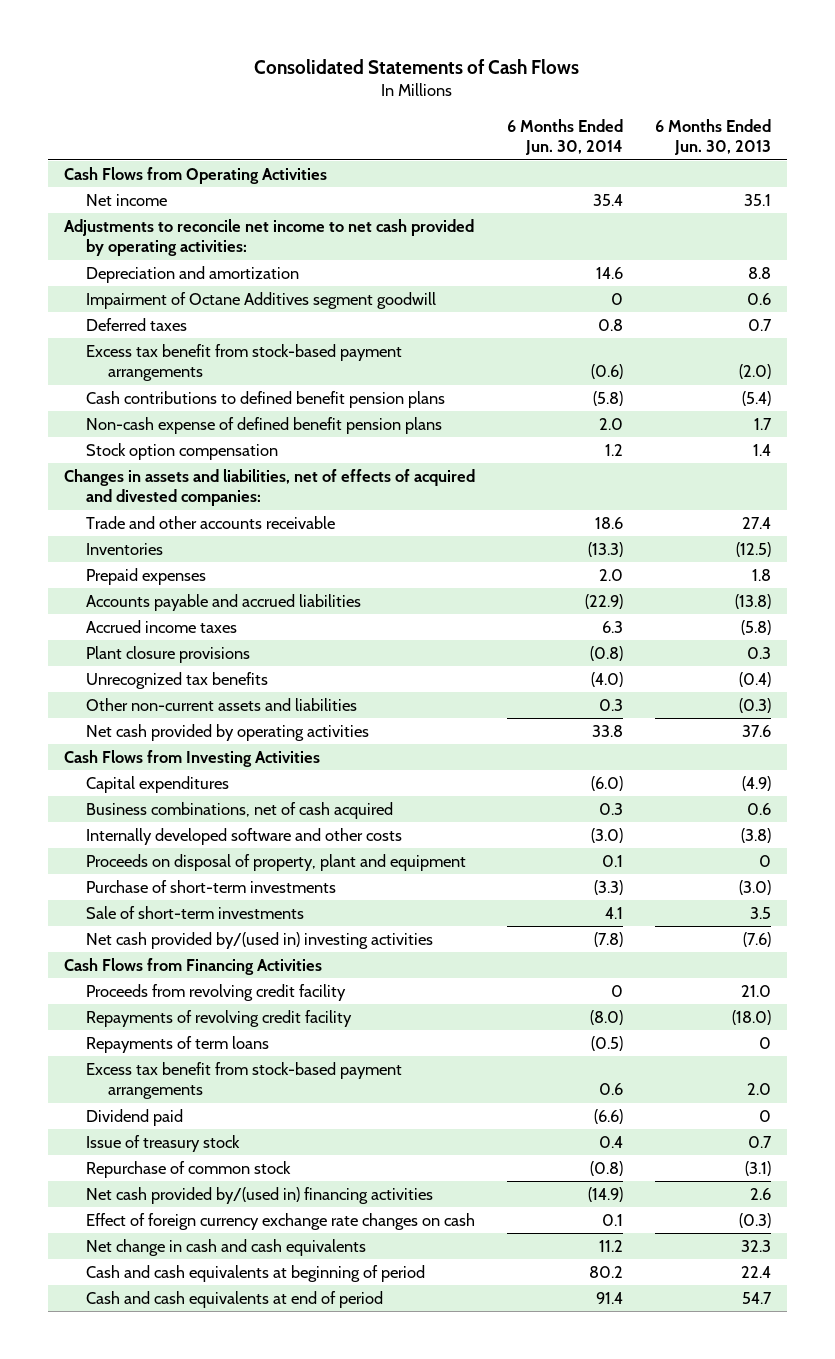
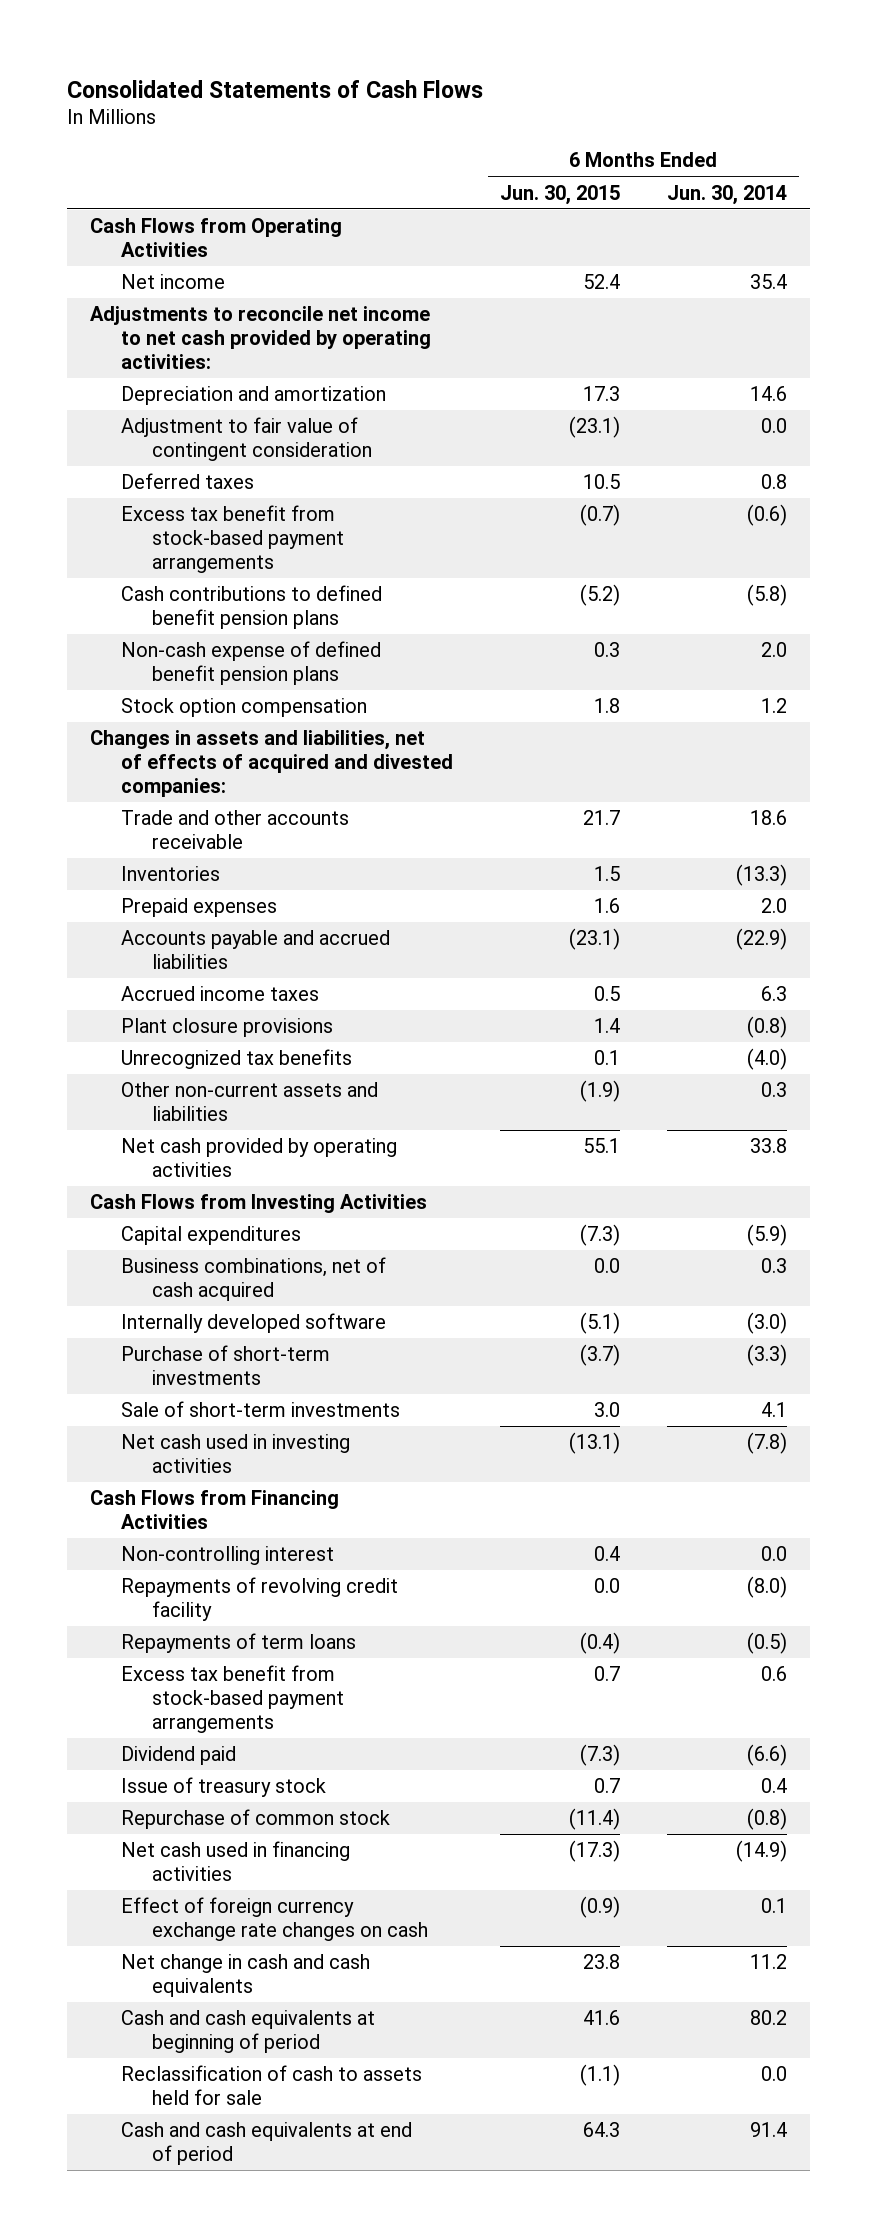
- | 6 Months Ended Jun. 30, 2014 | 6 Months Ended Jun. 30, 2013
+ | 6 Months Ended Jun. 30, 2015 | 6 Months Ended Jun. 30, 2014
- Impairment of Octane Additives segment goodwill | 0 | 0.6
+ Adjustment to fair value of contingent consideration | (23.1) | 0.0
- Capital expenditures | (6.0) | (4.9)
+ Capital expenditures | (7.3) | (5.9)
- Internally developed software and other costs | (3.0) | (3.8)
- Proceeds on disposal of property, plant and equipment | 0.1 | 0
+ Internally developed software | (5.1) | (3.0)
- Net cash provided by/(used in) investing activities | (7.8) | (7.6)
+ Net cash used in investing activities | (13.1) | (7.8)
- Proceeds from revolving credit facility | 0 | 21.0
+ Non-controlling interest | 0.4 | 0.0
- Net cash provided by/(used in) financing activities | (14.9) | 2.6
+ Net cash used in financing activities | (17.3) | (14.9)
+ Reclassification of cash to assets held for sale | (1.1) | 0.0

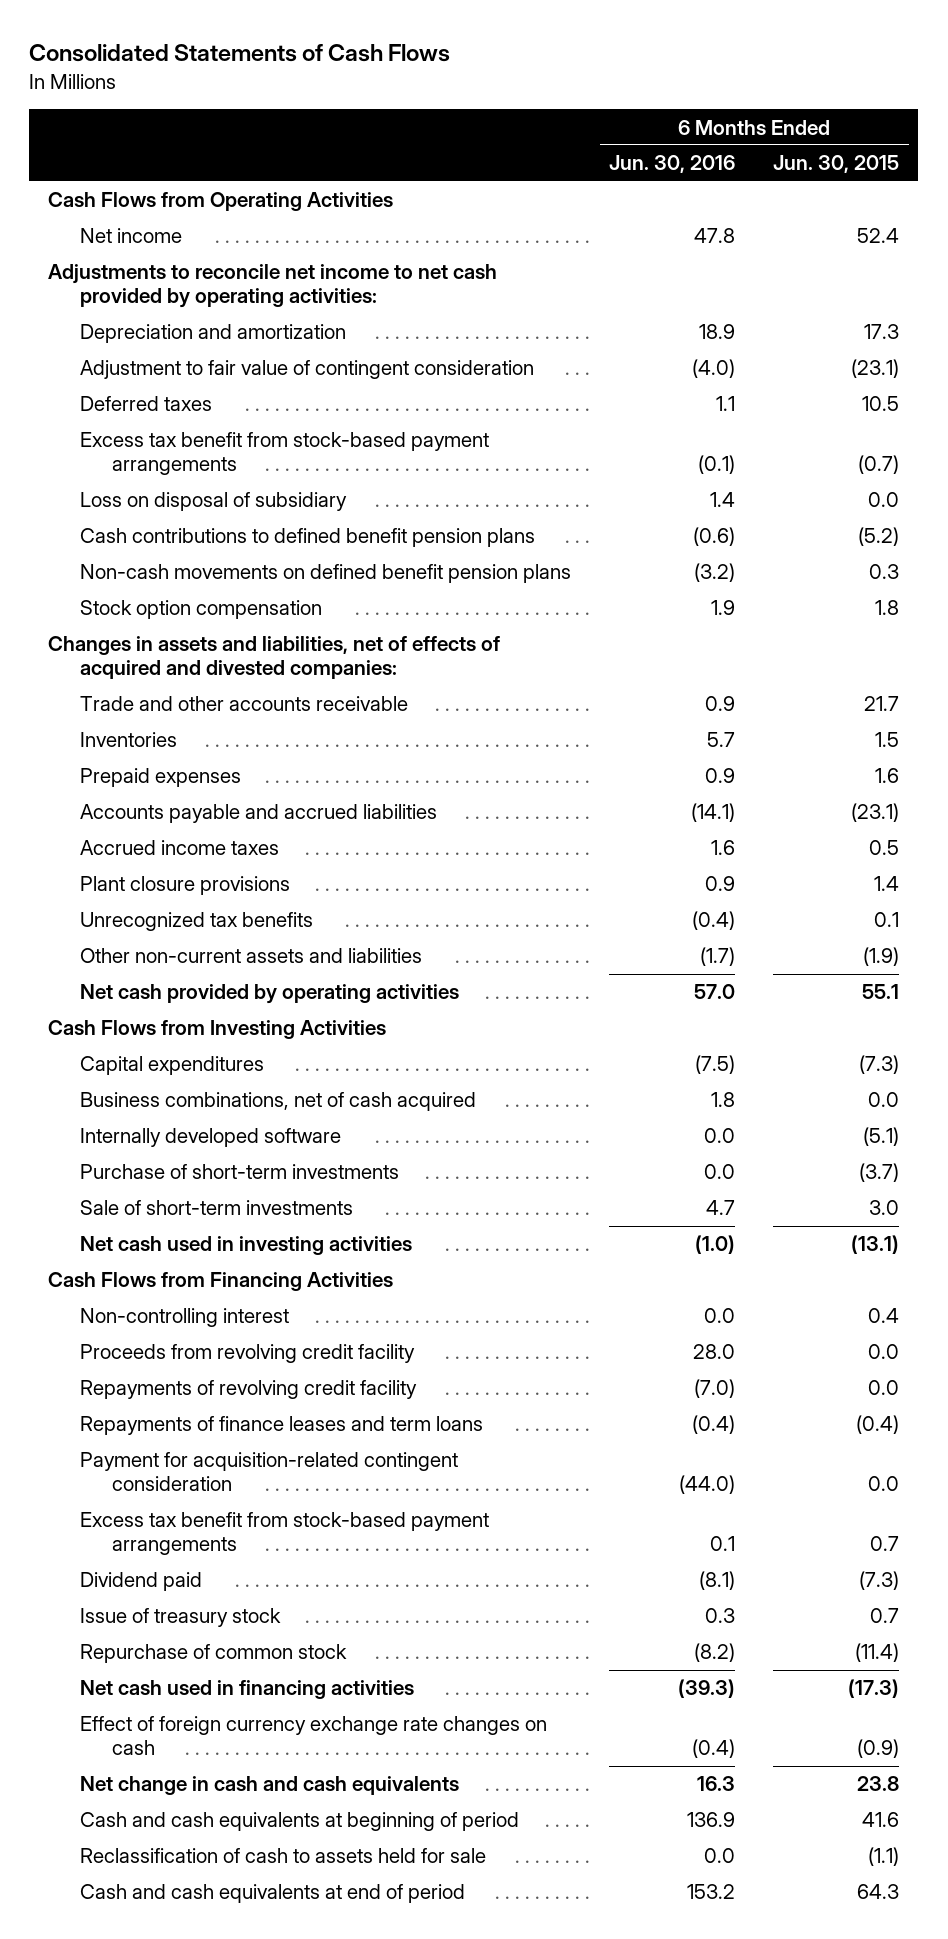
- | 6 Months Ended Jun. 30, 2015 | 6 Months Ended Jun. 30, 2014
+ | 6 Months Ended Jun. 30, 2016 | 6 Months Ended Jun. 30, 2015
+ Loss on disposal of subsidiary | 1.4 | 0.0
- Non-cash expense of defined benefit pension plans | 0.3 | 2.0
+ Non-cash movements on defined benefit pension plans | (3.2) | 0.3
+ Proceeds from revolving credit facility | 28.0 | 0.0
- Repayments of term loans | (0.4) | (0.5)
+ Repayments of finance leases and term loans | (0.4) | (0.4)
+ Payment for acquisition-related contingent consideration | (44.0) | 0.0

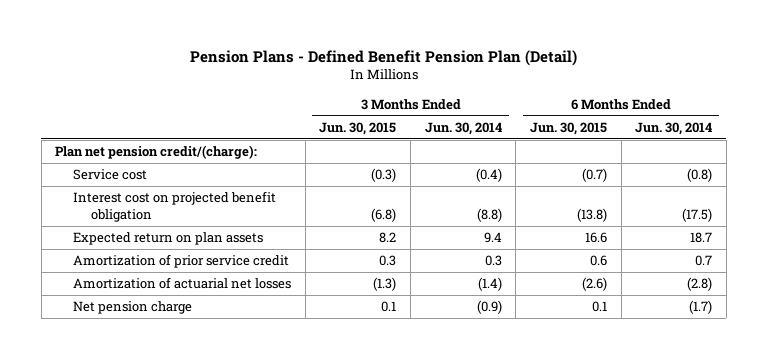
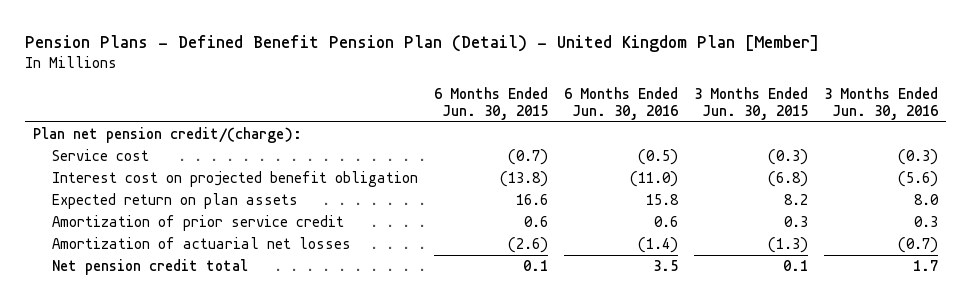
- Pension Plans - Defined Benefit Pension Plan (Detail)
+ Pension Plans - Defined Benefit Pension Plan (Detail) - United Kingdom Plan [Member]
- | 3 Months Ended Jun. 30, 2015 | 3 Months Ended Jun. 30, 2014 | 6 Months Ended Jun. 30, 2015 | 6 Months Ended Jun. 30, 2014
+ | 6 Months Ended Jun. 30, 2015 | 6 Months Ended Jun. 30, 2016 | 3 Months Ended Jun. 30, 2015 | 3 Months Ended Jun. 30, 2016
- Net pension charge | 0.1 | (0.9) | 0.1 | (1.7)
+ Net pension credit total | 0.1 | 3.5 | 0.1 | 1.7

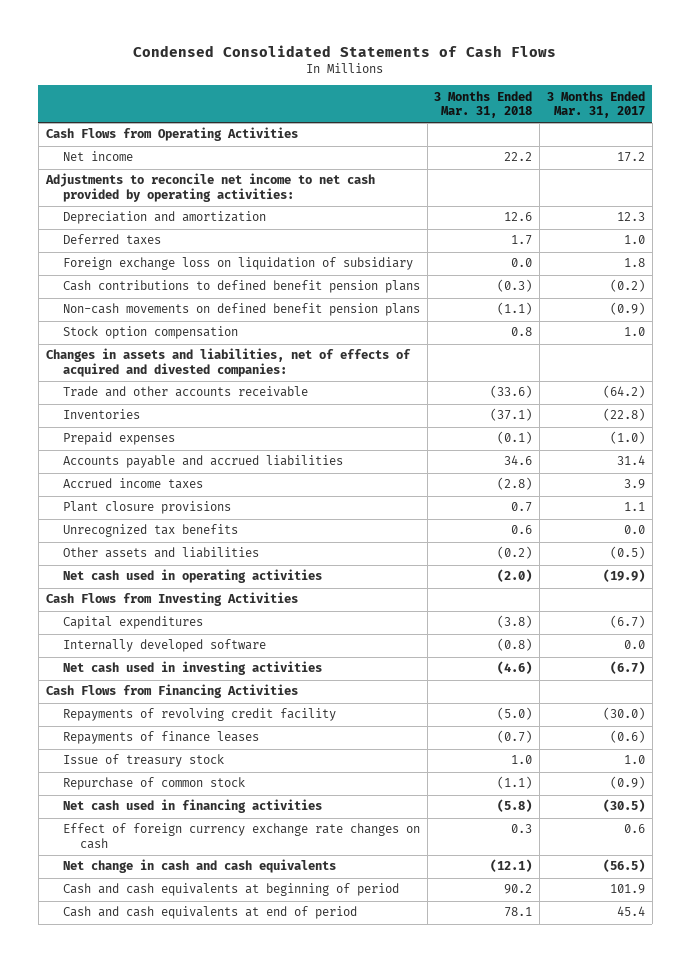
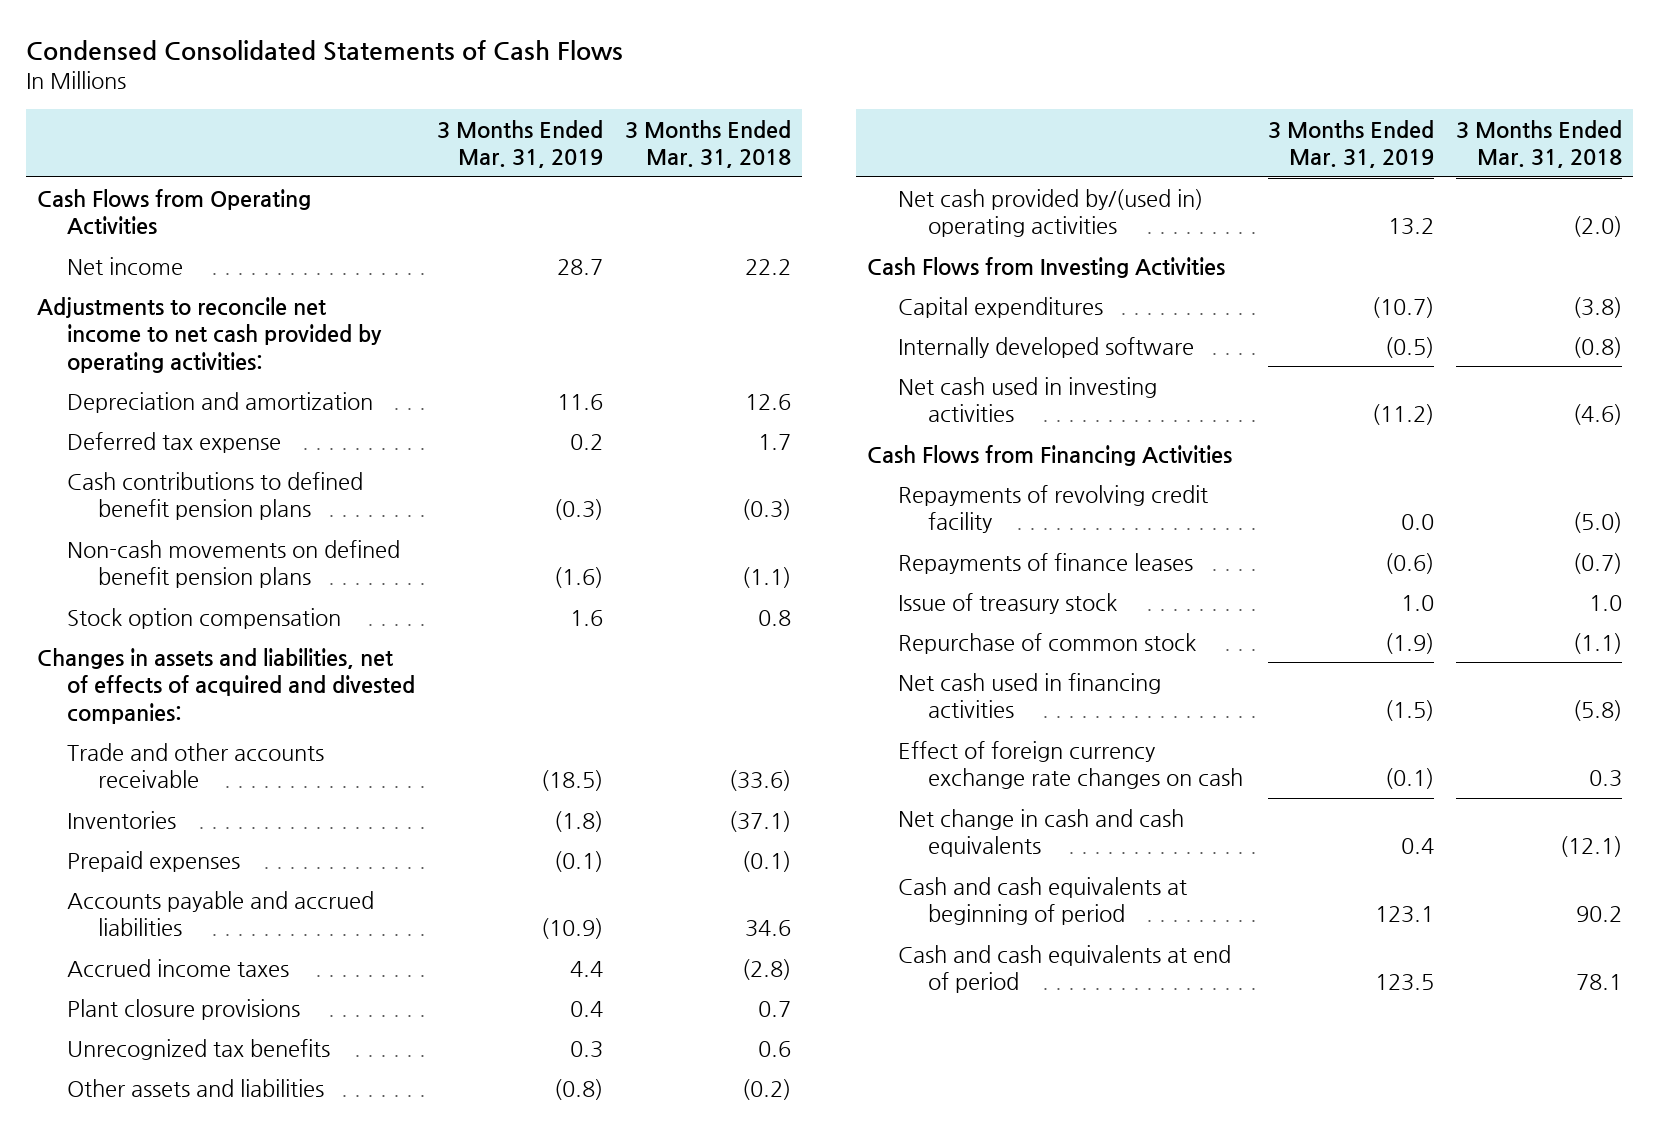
- | 3 Months Ended Mar. 31, 2018 | 3 Months Ended Mar. 31, 2017
+ | 3 Months Ended Mar. 31, 2019 | 3 Months Ended Mar. 31, 2018
- Deferred taxes | 1.7 | 1.0
- Foreign exchange loss on liquidation of subsidiary | 0.0 | 1.8
+ Deferred tax expense | 0.2 | 1.7
- Net cash used in operating activities | (2.0) | (19.9)
+ Net cash provided by/(used in) operating activities | 13.2 | (2.0)

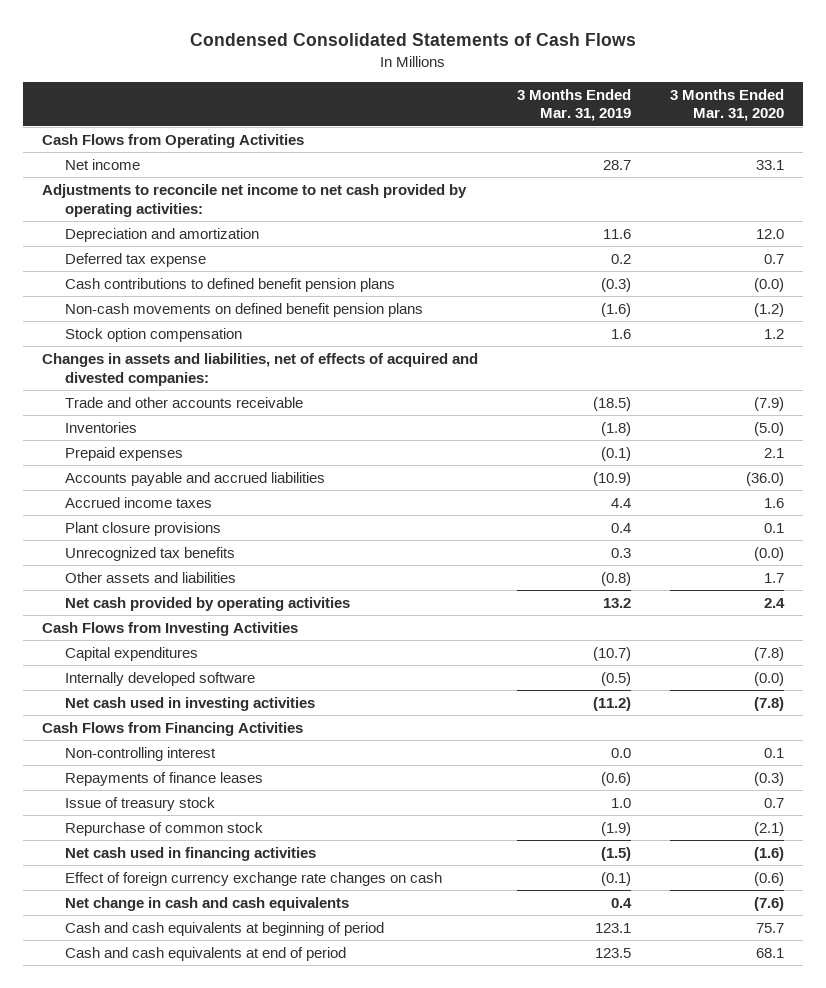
- | 3 Months Ended Mar. 31, 2019 | 3 Months Ended Mar. 31, 2018
+ | 3 Months Ended Mar. 31, 2019 | 3 Months Ended Mar. 31, 2020
- Net cash provided by/(used in) operating activities | 13.2 | (2.0)
+ Net cash provided by operating activities | 13.2 | 2.4
- Repayments of revolving credit facility | 0.0 | (5.0)
+ Non-controlling interest | 0.0 | 0.1

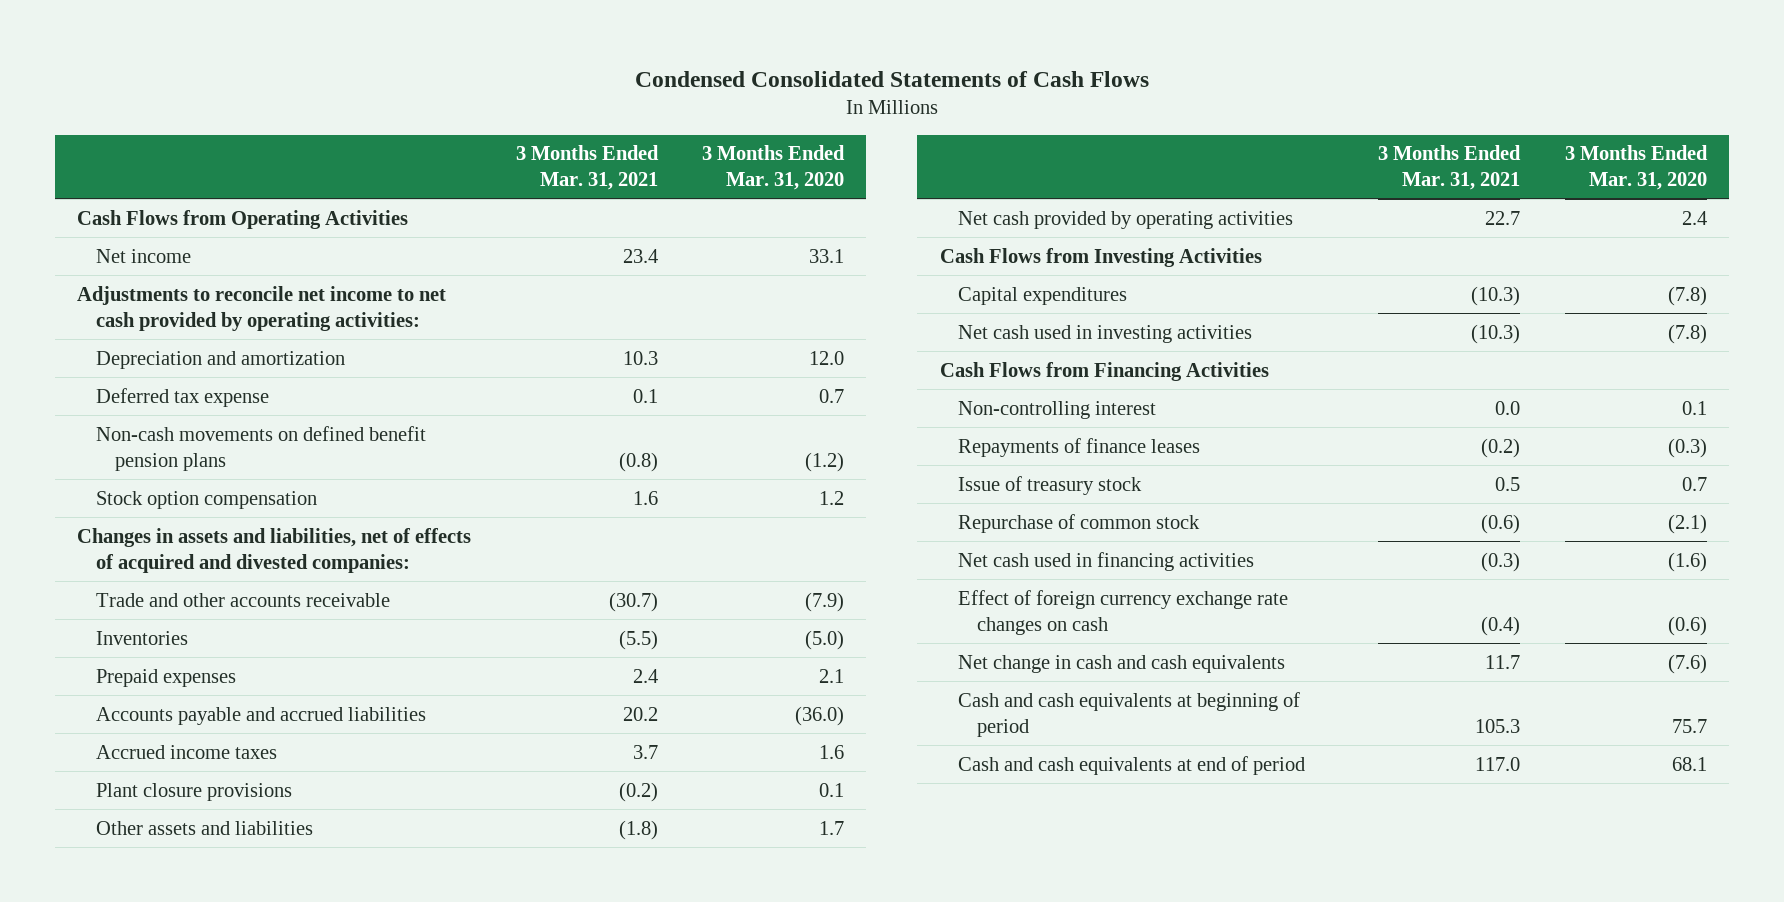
- | 3 Months Ended Mar. 31, 2019 | 3 Months Ended Mar. 31, 2020
+ | 3 Months Ended Mar. 31, 2021 | 3 Months Ended Mar. 31, 2020
- Cash contributions to defined benefit pension plans | (0.3) | (0.0)
- Unrecognized tax benefits | 0.3 | (0.0)
- Internally developed software | (0.5) | (0.0)

